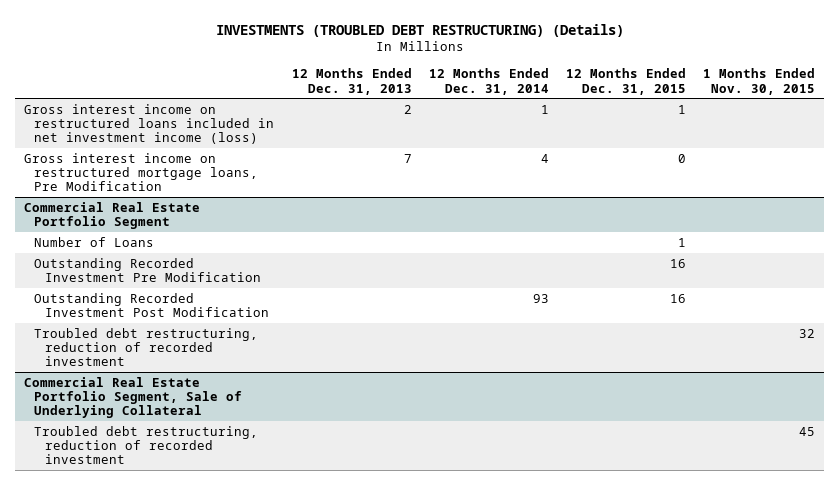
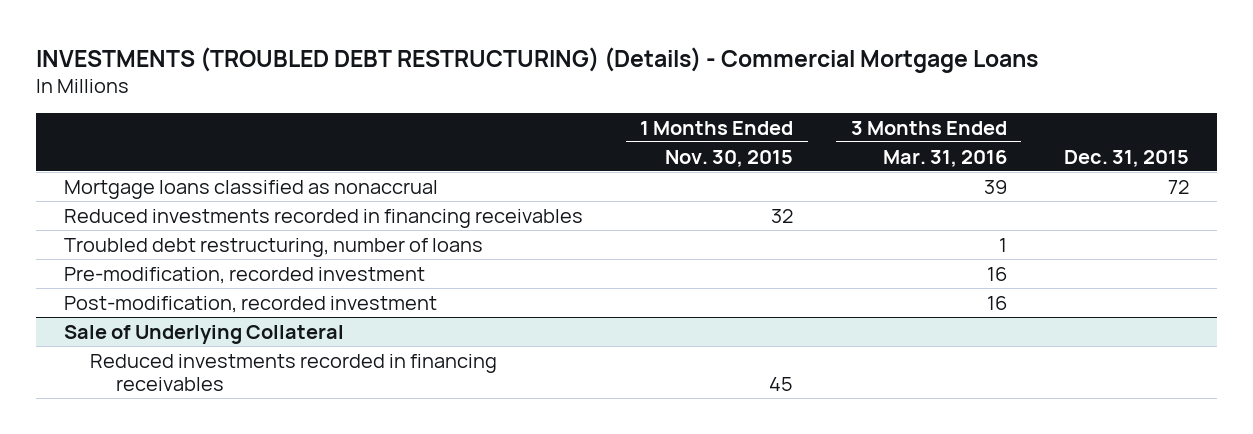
- INVESTMENTS (TROUBLED DEBT RESTRUCTURING) (Details)
+ INVESTMENTS (TROUBLED DEBT RESTRUCTURING) (Details) - Commercial Mortgage Loans
- | 12 Months Ended Dec. 31, 2013 | 12 Months Ended Dec. 31, 2014 | 12 Months Ended Dec. 31, 2015 | 1 Months Ended Nov. 30, 2015
+ | 1 Months Ended Nov. 30, 2015 | 3 Months Ended Mar. 31, 2016 | Dec. 31, 2015
- Gross interest income on restructured loans included in net investment income (loss) | 2 | 1 | 1 |
- Gross interest income on restructured mortgage loans, Pre Modification | 7 | 4 | 0 |
- Commercial Real Estate Portfolio Segment
- Number of Loans | | | 1 |
- Outstanding Recorded Investment Pre Modification | | | 16 |
- Outstanding Recorded Investment Post Modification | | 93 | 16 |
- Troubled debt restructuring, reduction of recorded investment | | | | 32
- Commercial Real Estate Portfolio Segment, Sale of Underlying Collateral
- Troubled debt restructuring, reduction of recorded investment | | | | 45
+ Mortgage loans classified as nonaccrual | | 39 | 72
+ Reduced investments recorded in financing receivables | 32 | |
+ Troubled debt restructuring, number of loans | | 1 |
+ Pre-modification, recorded investment | | 16 |
+ Post-modification, recorded investment | | 16 |
+ Sale of Underlying Collateral
+ Reduced investments recorded in financing receivables | 45 | |

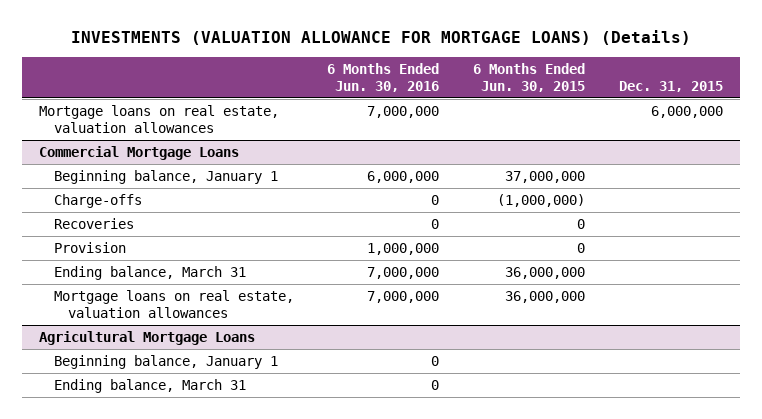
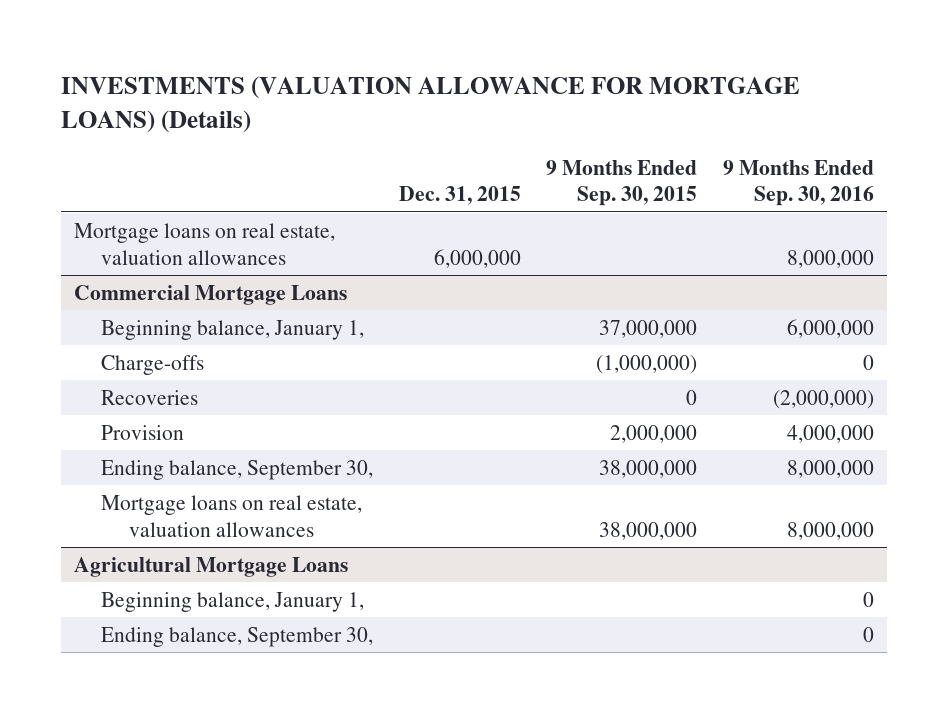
- | 6 Months Ended Jun. 30, 2016 | 6 Months Ended Jun. 30, 2015 | Dec. 31, 2015
+ | Dec. 31, 2015 | 9 Months Ended Sep. 30, 2015 | 9 Months Ended Sep. 30, 2016
@ Commercial Mortgage Loans
- Beginning balance, January 1 | 6,000,000 | 37,000,000 |
+ Beginning balance, January 1, | | 37,000,000 | 6,000,000
- Ending balance, March 31 | 7,000,000 | 36,000,000 |
+ Ending balance, September 30, | | 38,000,000 | 8,000,000
@ Agricultural Mortgage Loans
- Beginning balance, January 1 | 0 | |
- Ending balance, March 31 | 0 | |
+ Beginning balance, January 1, | | | 0
+ Ending balance, September 30, | | | 0

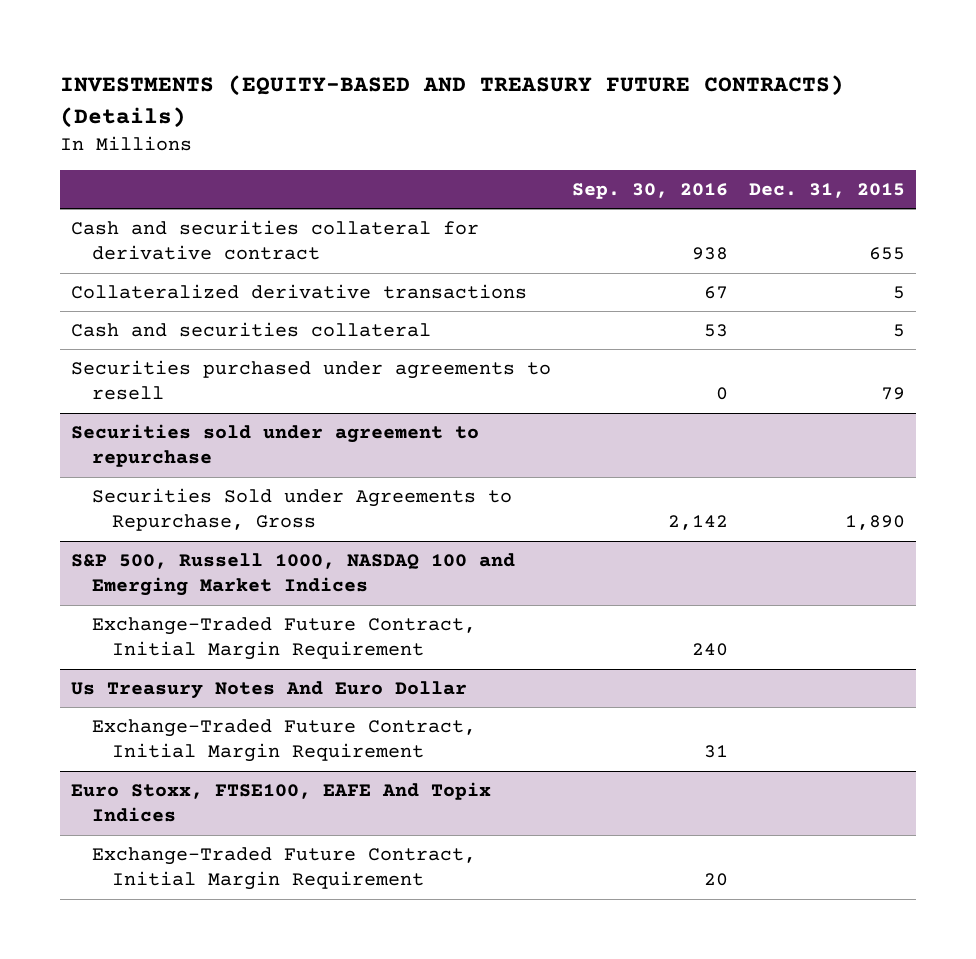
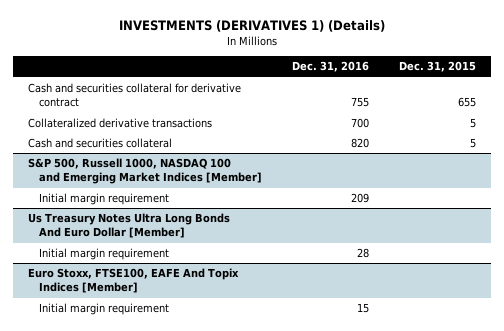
- INVESTMENTS (EQUITY-BASED AND TREASURY FUTURE CONTRACTS) (Details)
+ INVESTMENTS (DERIVATIVES 1) (Details)
- | Sep. 30, 2016 | Dec. 31, 2015
+ | Dec. 31, 2016 | Dec. 31, 2015
- Securities purchased under agreements to resell | 0 | 79
- Securities sold under agreement to repurchase
- Securities Sold under Agreements to Repurchase, Gross | 2,142 | 1,890
- S&P 500, Russell 1000, NASDAQ 100 and Emerging Market Indices
- Exchange-Traded Future Contract, Initial Margin Requirement | 240 |
- Us Treasury Notes And Euro Dollar
- Exchange-Traded Future Contract, Initial Margin Requirement | 31 |
- Euro Stoxx, FTSE100, EAFE And Topix Indices
- Exchange-Traded Future Contract, Initial Margin Requirement | 20 |
+ S&P 500, Russell 1000, NASDAQ 100 and Emerging Market Indices [Member]
+ Initial margin requirement | 209 |
+ Us Treasury Notes Ultra Long Bonds And Euro Dollar [Member]
+ Initial margin requirement | 28 |
+ Euro Stoxx, FTSE100, EAFE And Topix Indices [Member]
+ Initial margin requirement | 15 |

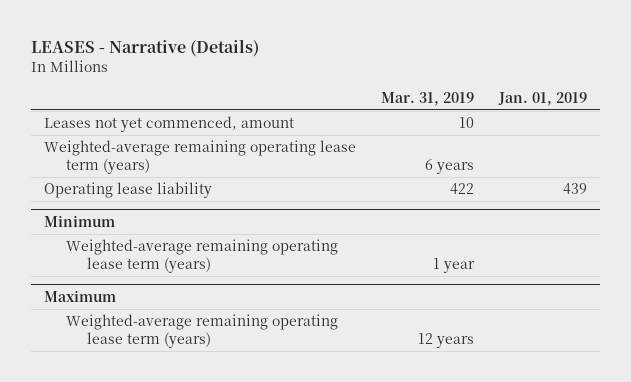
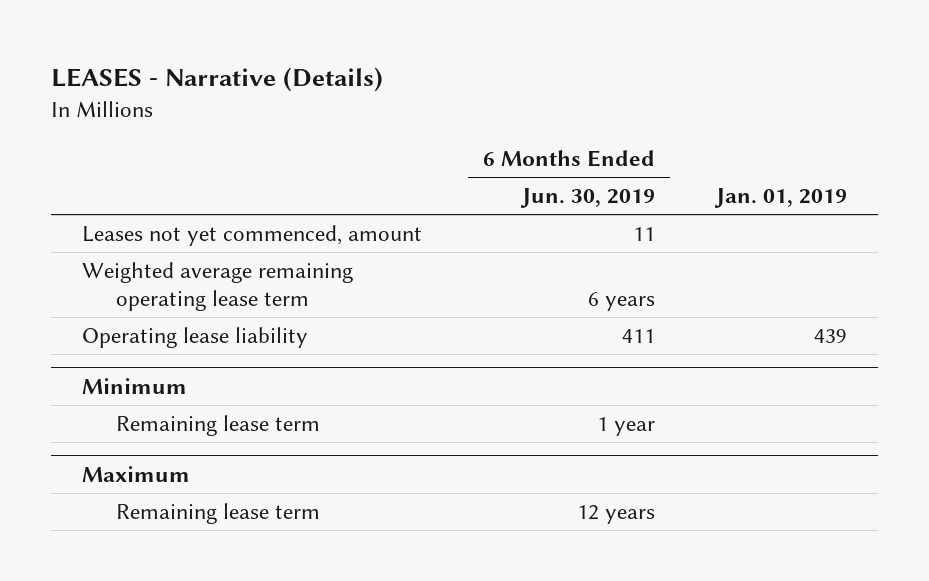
- | Mar. 31, 2019 | Jan. 01, 2019
+ | 6 Months Ended Jun. 30, 2019 | Jan. 01, 2019
- Weighted-average remaining operating lease term (years) | 6 years |
+ Weighted average remaining operating lease term | 6 years |
@ Minimum
- Weighted-average remaining operating lease term (years) | 1 year |
+ Remaining lease term | 1 year |
@ Maximum
- Weighted-average remaining operating lease term (years) | 12 years |
+ Remaining lease term | 12 years |

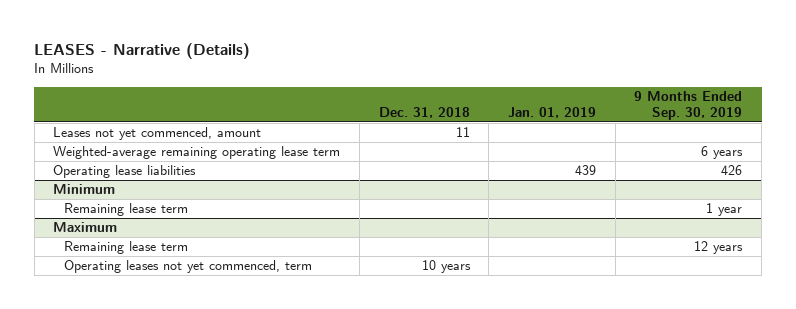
- | 6 Months Ended Jun. 30, 2019 | Jan. 01, 2019
+ | Dec. 31, 2018 | Jan. 01, 2019 | 9 Months Ended Sep. 30, 2019
- Weighted average remaining operating lease term | 6 years |
- Operating lease liability | 411 | 439
+ Weighted-average remaining operating lease term | | | 6 years
+ Operating lease liabilities | | 439 | 426
@ Maximum
+ Operating leases not yet commenced, term | 10 years | |

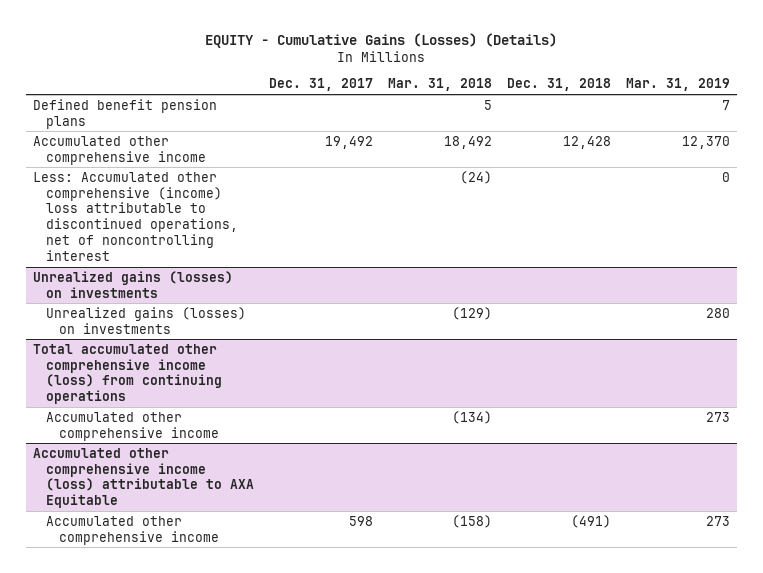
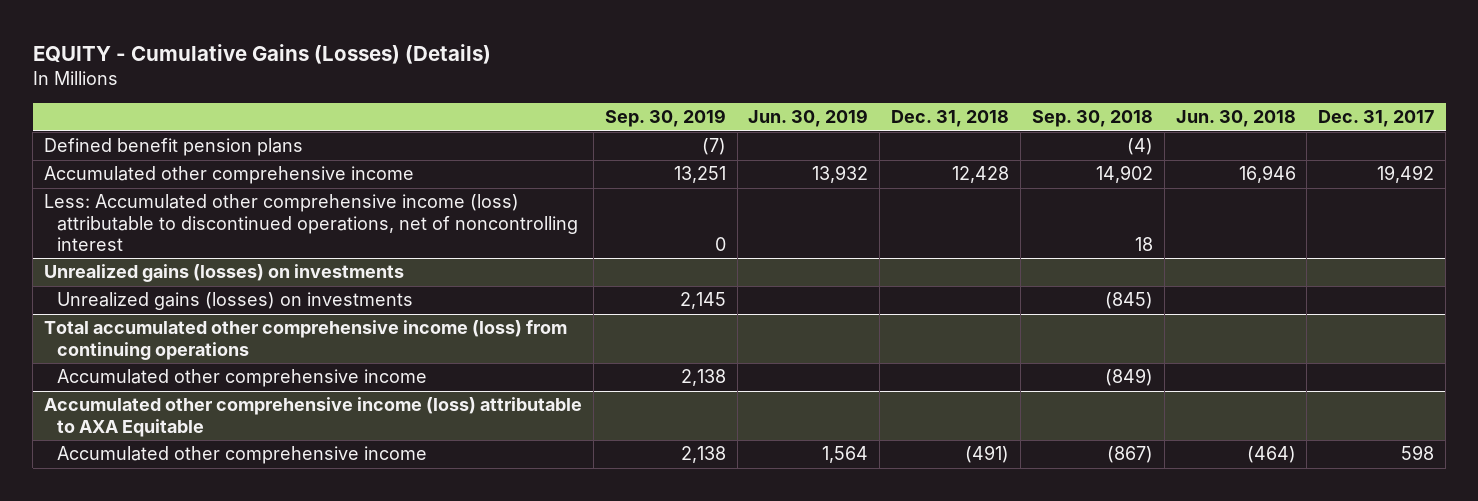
- | Dec. 31, 2017 | Mar. 31, 2018 | Dec. 31, 2018 | Mar. 31, 2019
+ | Sep. 30, 2019 | Jun. 30, 2019 | Dec. 31, 2018 | Sep. 30, 2018 | Jun. 30, 2018 | Dec. 31, 2017
- Less: Accumulated other comprehensive (income) loss attributable to discontinued operations, net of noncontrolling interest | | (24) | | 0
+ Less: Accumulated other comprehensive income (loss) attributable to discontinued operations, net of noncontrolling interest | 0 | | | 18 | |

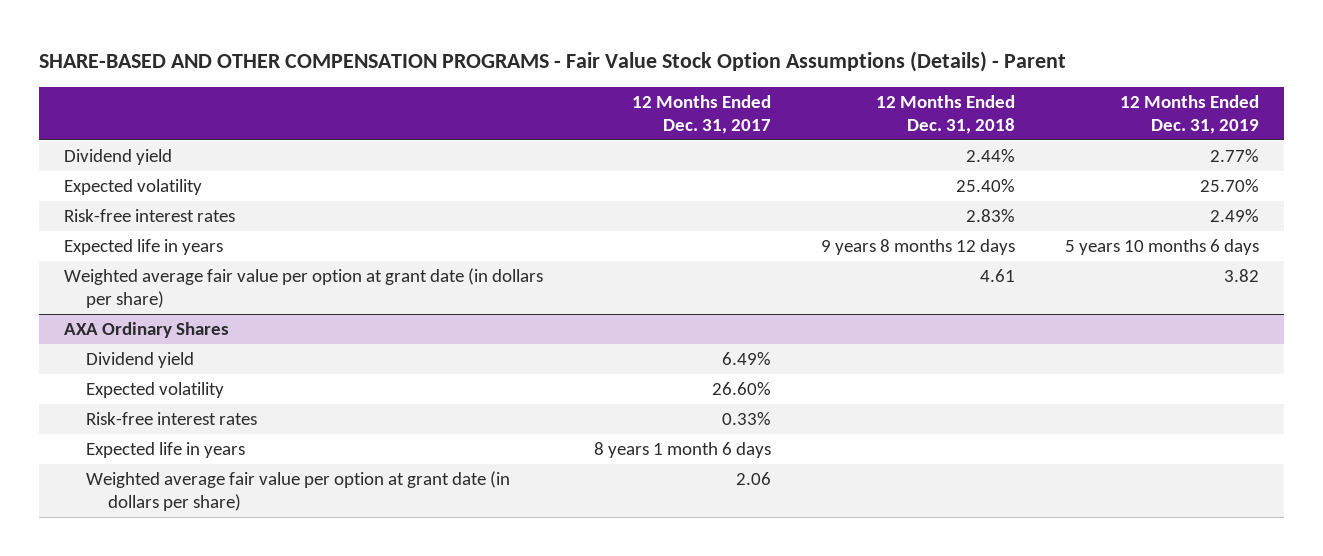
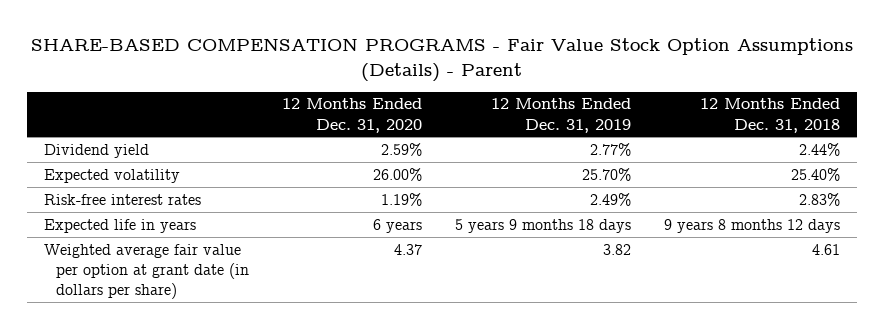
- SHARE-BASED AND OTHER COMPENSATION PROGRAMS - Fair Value Stock Option Assumptions (Details) - Parent
+ SHARE-BASED COMPENSATION PROGRAMS - Fair Value Stock Option Assumptions (Details) - Parent
- | 12 Months Ended Dec. 31, 2017 | 12 Months Ended Dec. 31, 2018 | 12 Months Ended Dec. 31, 2019
+ | 12 Months Ended Dec. 31, 2020 | 12 Months Ended Dec. 31, 2019 | 12 Months Ended Dec. 31, 2018
- Expected life in years | | 9 years 8 months 12 days | 5 years 10 months 6 days
+ Expected life in years | 6 years | 5 years 9 months 18 days | 9 years 8 months 12 days
- AXA Ordinary Shares
- Dividend yield | 6.49% | |
- Expected volatility | 26.60% | |
- Risk-free interest rates | 0.33% | |
- Expected life in years | 8 years 1 month 6 days | |
- Weighted average fair value per option at grant date (in dollars per share) | 2.06 | |

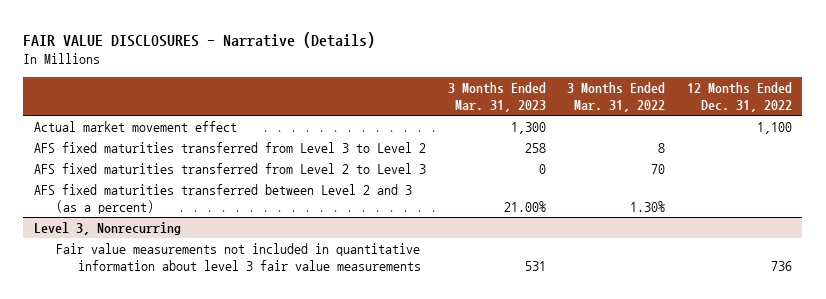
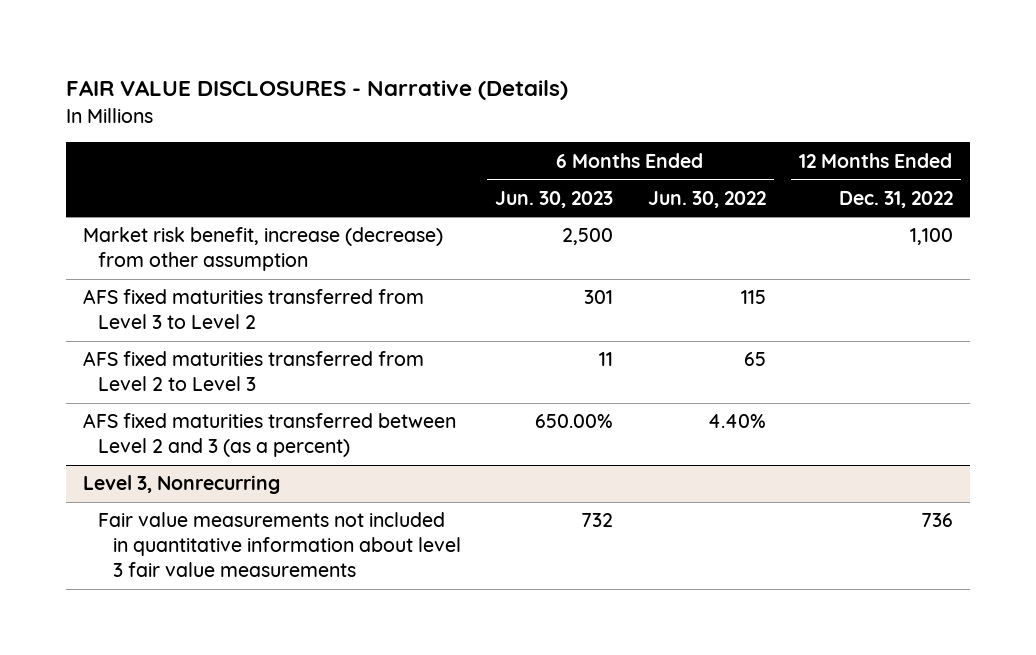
- | 3 Months Ended Mar. 31, 2023 | 3 Months Ended Mar. 31, 2022 | 12 Months Ended Dec. 31, 2022
+ | 6 Months Ended Jun. 30, 2023 | 6 Months Ended Jun. 30, 2022 | 12 Months Ended Dec. 31, 2022
- Actual market movement effect | 1,300 | | 1,100
+ Market risk benefit, increase (decrease) from other assumption | 2,500 | | 1,100

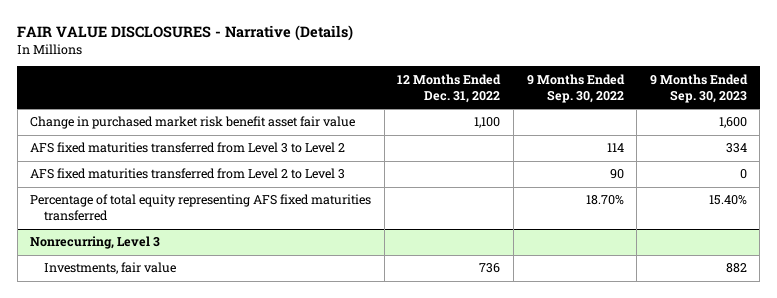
- | 6 Months Ended Jun. 30, 2023 | 6 Months Ended Jun. 30, 2022 | 12 Months Ended Dec. 31, 2022
+ | 12 Months Ended Dec. 31, 2022 | 9 Months Ended Sep. 30, 2022 | 9 Months Ended Sep. 30, 2023
- Market risk benefit, increase (decrease) from other assumption | 2,500 | | 1,100
+ Change in purchased market risk benefit asset fair value | 1,100 | | 1,600
- AFS fixed maturities transferred between Level 2 and 3 (as a percent) | 650.00% | 4.40% |
- Level 3, Nonrecurring
- Fair value measurements not included in quantitative information about level 3 fair value measurements | 732 | | 736
+ Percentage of total equity representing AFS fixed maturities transferred | | 18.70% | 15.40%
+ Nonrecurring, Level 3
+ Investments, fair value | 736 | | 882

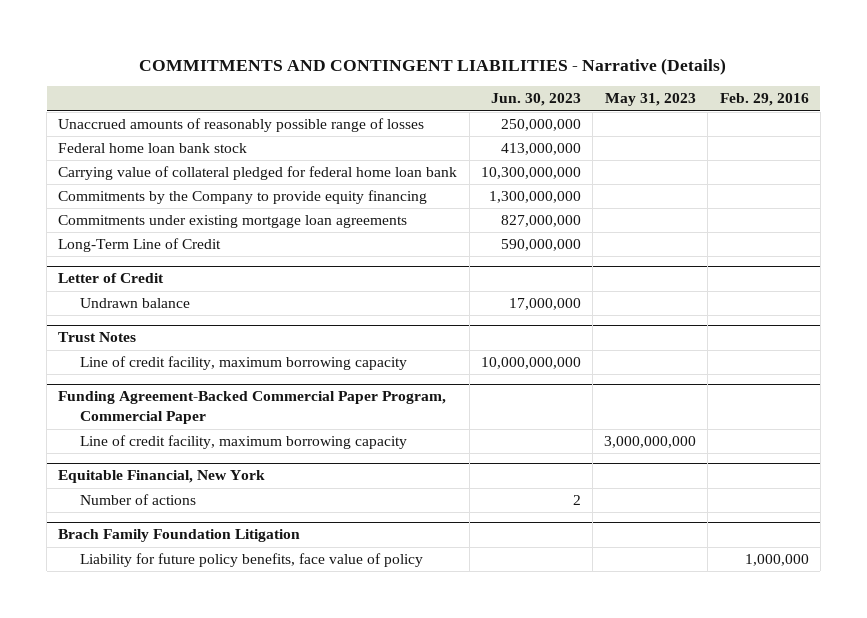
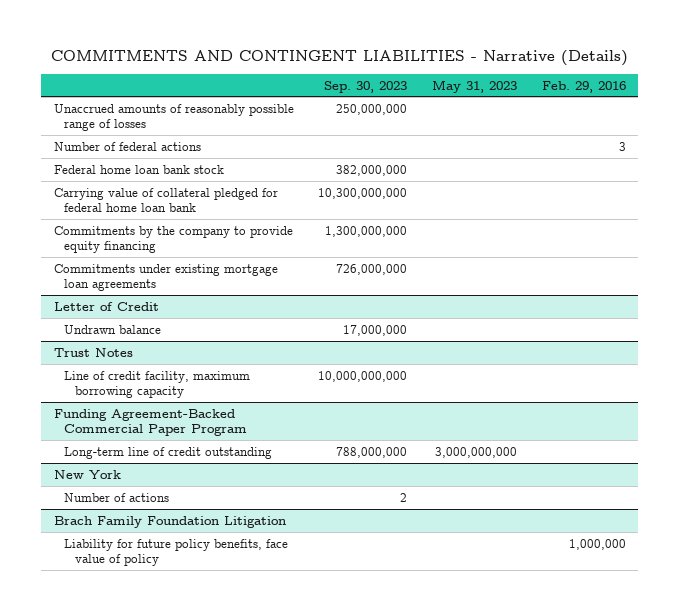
- | Jun. 30, 2023 | May 31, 2023 | Feb. 29, 2016
+ | Sep. 30, 2023 | May 31, 2023 | Feb. 29, 2016
+ Number of federal actions | | | 3
- Commitments by the Company to provide equity financing | 1,300,000,000 | |
+ Commitments by the company to provide equity financing | 1,300,000,000 | |
- Long-Term Line of Credit | 590,000,000 | |
- Funding Agreement-Backed Commercial Paper Program, Commercial Paper
- Line of credit facility, maximum borrowing capacity | | 3,000,000,000 |
- Equitable Financial, New York
+ Funding Agreement-Backed Commercial Paper Program
+ Long-term line of credit outstanding | 788,000,000 | 3,000,000,000 |
+ New York

